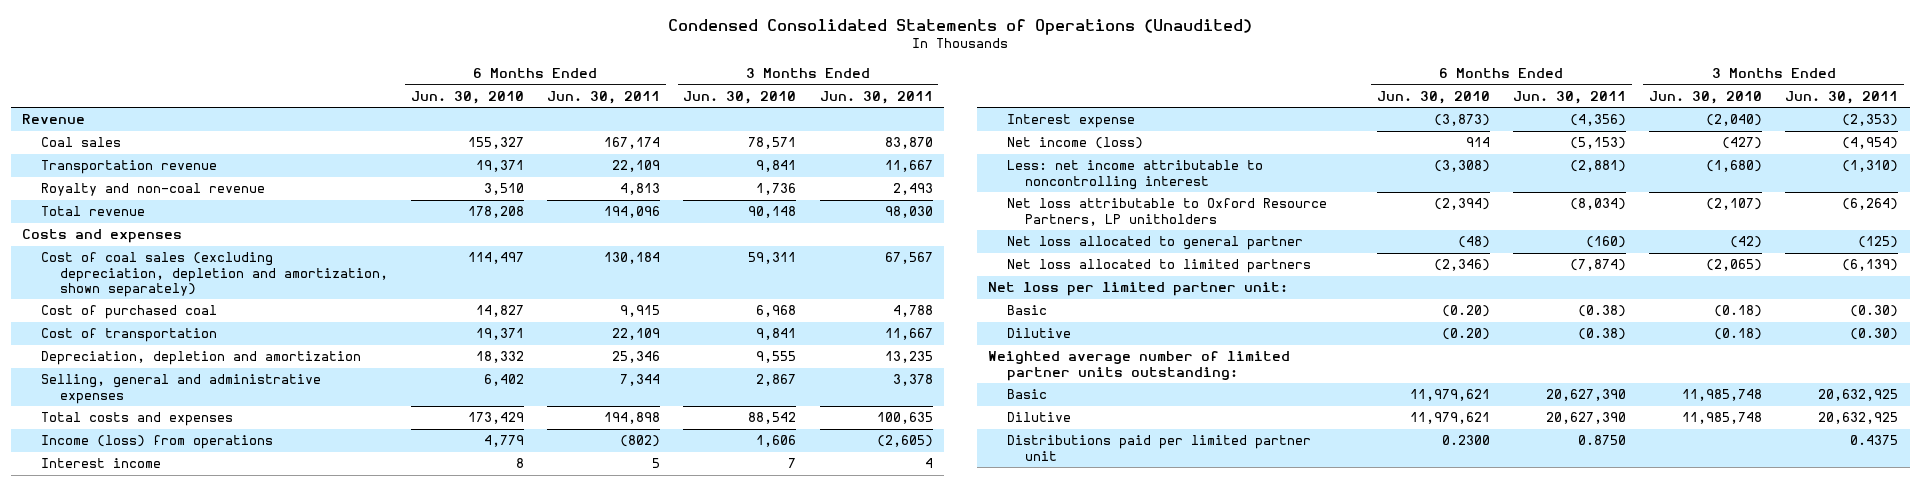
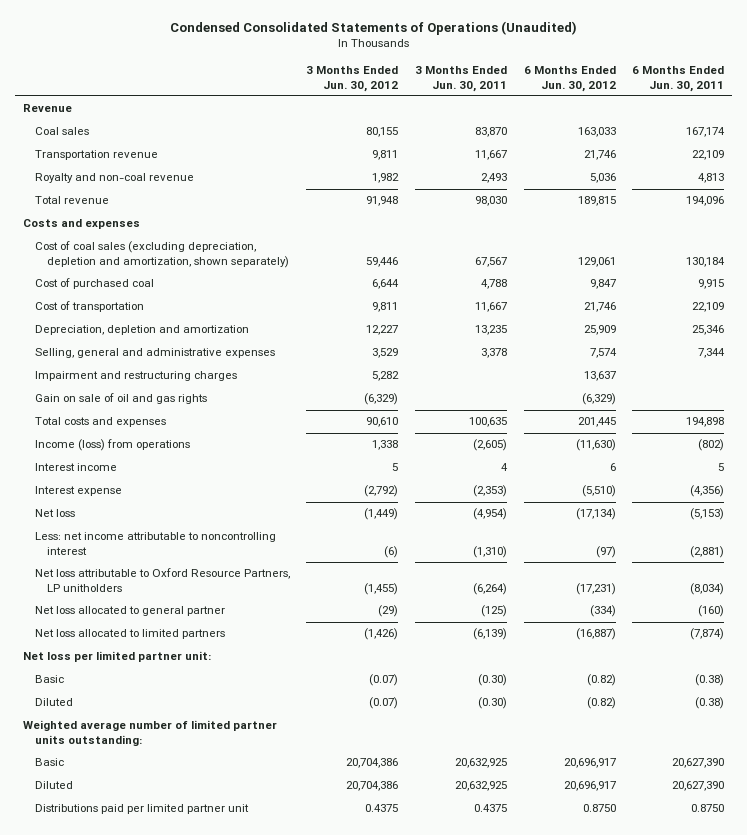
- | 6 Months Ended Jun. 30, 2010 | 6 Months Ended Jun. 30, 2011 | 3 Months Ended Jun. 30, 2010 | 3 Months Ended Jun. 30, 2011
+ | 3 Months Ended Jun. 30, 2012 | 3 Months Ended Jun. 30, 2011 | 6 Months Ended Jun. 30, 2012 | 6 Months Ended Jun. 30, 2011
+ Impairment and restructuring charges | 5,282 | | 13,637 |
+ Gain on sale of oil and gas rights | (6,329) | | (6,329) |
- Net income (loss) | 914 | (5,153) | (427) | (4,954)
+ Net loss | (1,449) | (4,954) | (17,134) | (5,153)
- Dilutive | (0.20) | (0.38) | (0.18) | (0.30)
+ Diluted | (0.07) | (0.30) | (0.82) | (0.38)
- Dilutive | 11,979,621 | 20,627,390 | 11,985,748 | 20,632,925
+ Diluted | 20,704,386 | 20,632,925 | 20,696,917 | 20,627,390

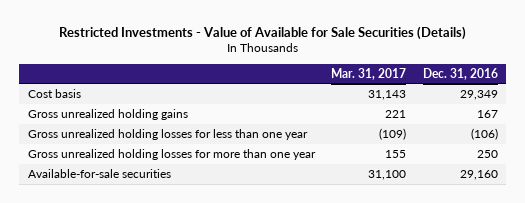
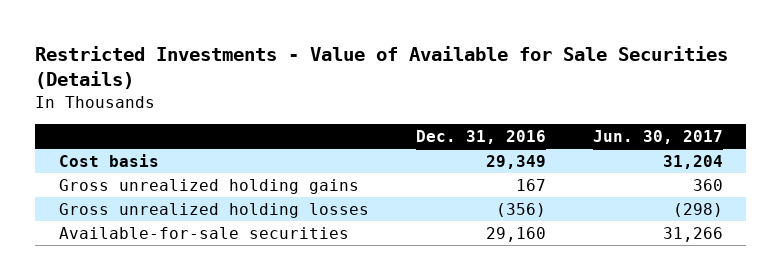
- | Mar. 31, 2017 | Dec. 31, 2016
+ | Dec. 31, 2016 | Jun. 30, 2017
- Gross unrealized holding losses for less than one year | (109) | (106)
- Gross unrealized holding losses for more than one year | 155 | 250
+ Gross unrealized holding losses | (356) | (298)

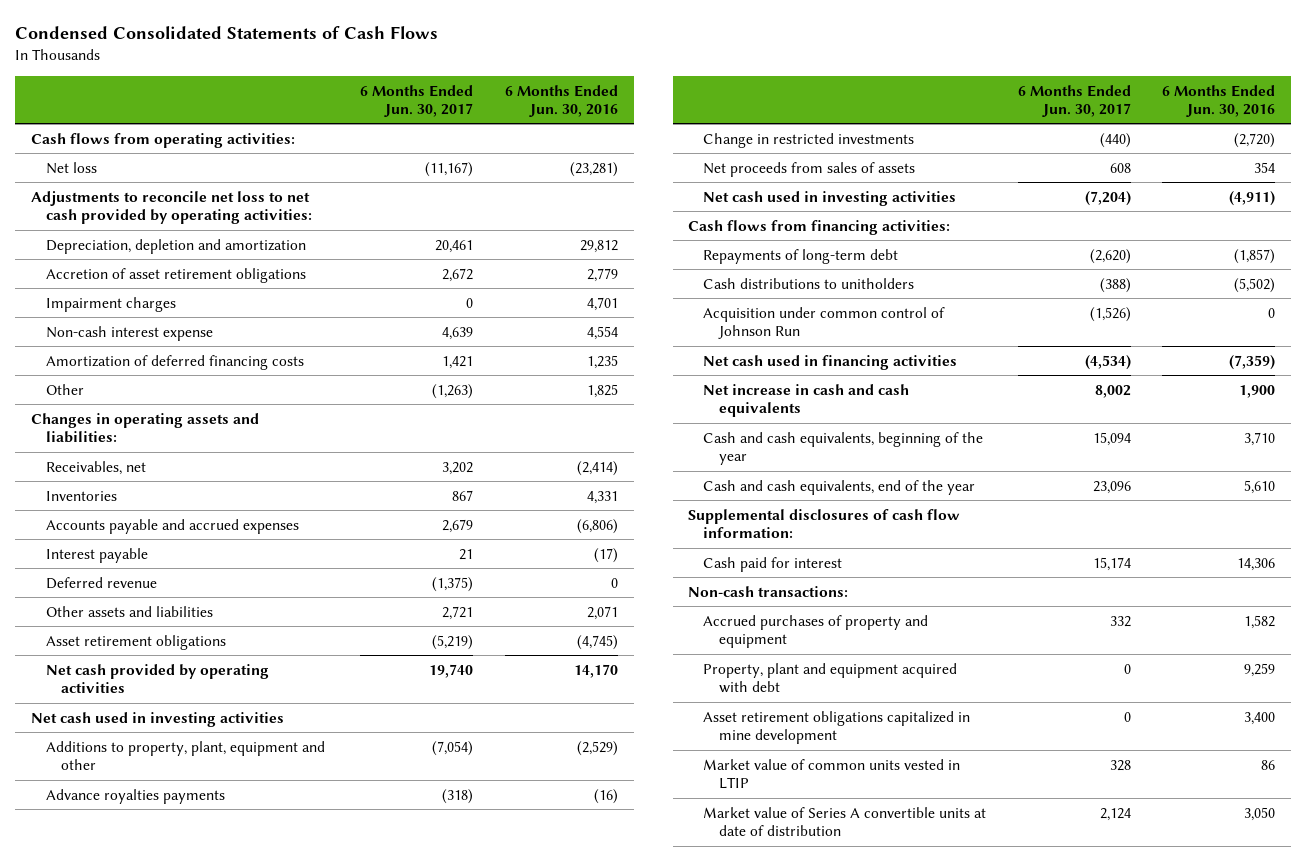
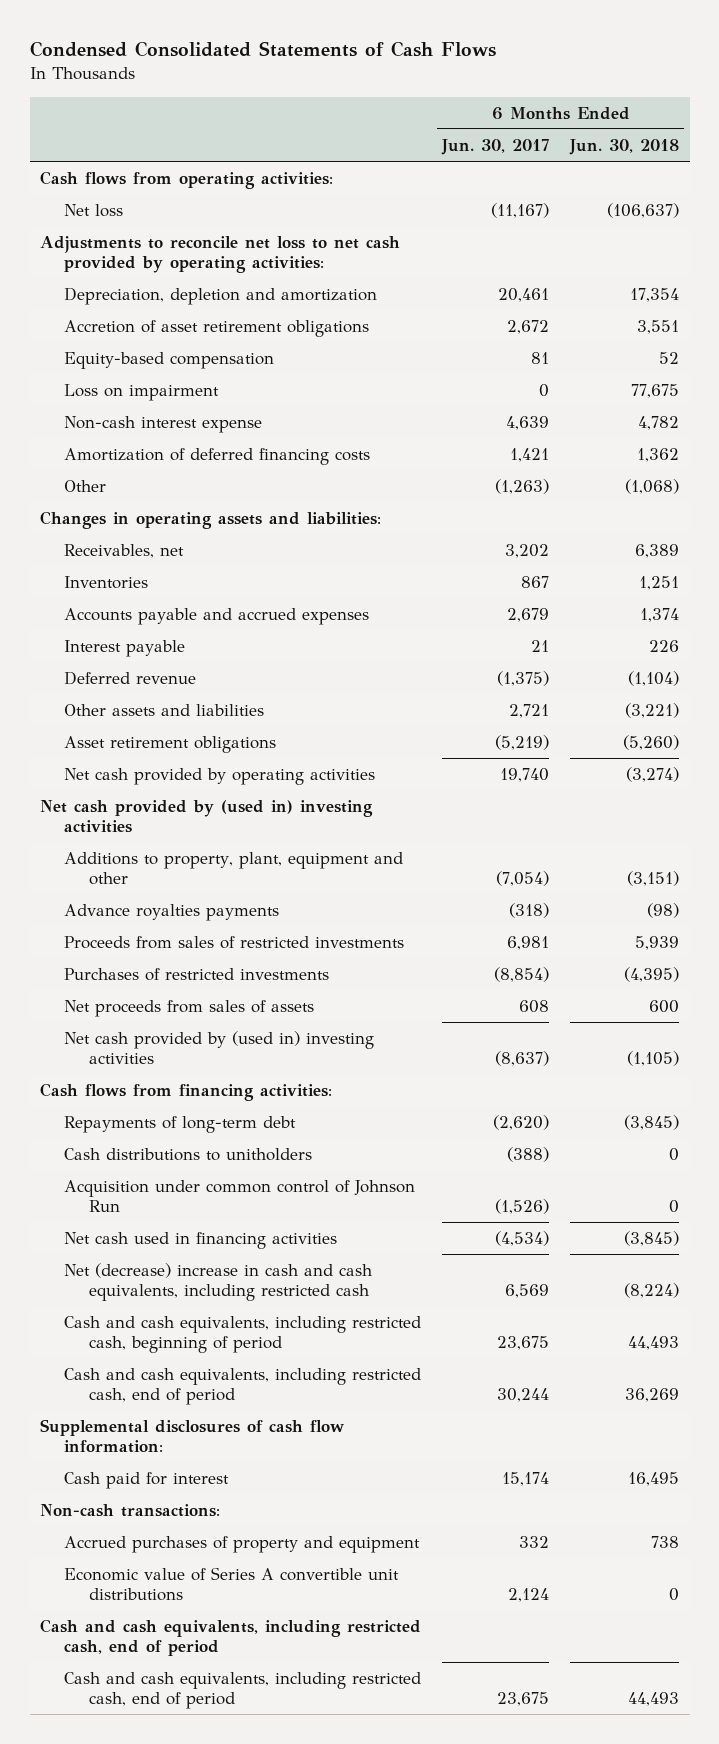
- | 6 Months Ended Jun. 30, 2017 | 6 Months Ended Jun. 30, 2016
+ | 6 Months Ended Jun. 30, 2017 | 6 Months Ended Jun. 30, 2018
- Impairment charges | 0 | 4,701
+ Equity-based compensation | 81 | 52
+ Loss on impairment | 0 | 77,675
- Net cash used in investing activities
+ Net cash provided by (used in) investing activities
- Change in restricted investments | (440) | (2,720)
+ Proceeds from sales of restricted investments | 6,981 | 5,939
+ Purchases of restricted investments | (8,854) | (4,395)
- Net cash used in investing activities | (7,204) | (4,911)
+ Net cash provided by (used in) investing activities | (8,637) | (1,105)
- Net increase in cash and cash equivalents | 8,002 | 1,900
- Cash and cash equivalents, beginning of the year | 15,094 | 3,710
- Cash and cash equivalents, end of the year | 23,096 | 5,610
+ Net (decrease) increase in cash and cash equivalents, including restricted cash | 6,569 | (8,224)
+ Cash and cash equivalents, including restricted cash, beginning of period | 23,675 | 44,493
+ Cash and cash equivalents, including restricted cash, end of period | 30,244 | 36,269
- Property, plant and equipment acquired with debt | 0 | 9,259
- Asset retirement obligations capitalized in mine development | 0 | 3,400
- Market value of common units vested in LTIP | 328 | 86
- Market value of Series A convertible units at date of distribution | 2,124 | 3,050
+ Economic value of Series A convertible unit distributions | 2,124 | 0
+ Cash and cash equivalents, including restricted cash, end of period
+ Cash and cash equivalents, including restricted cash, end of period | 23,675 | 44,493

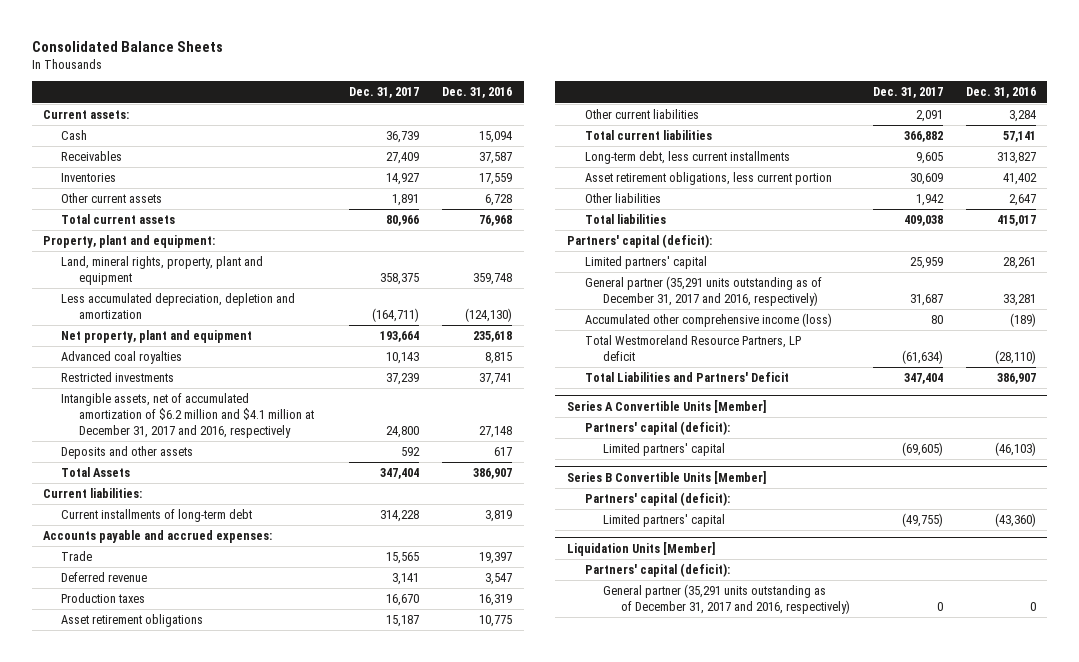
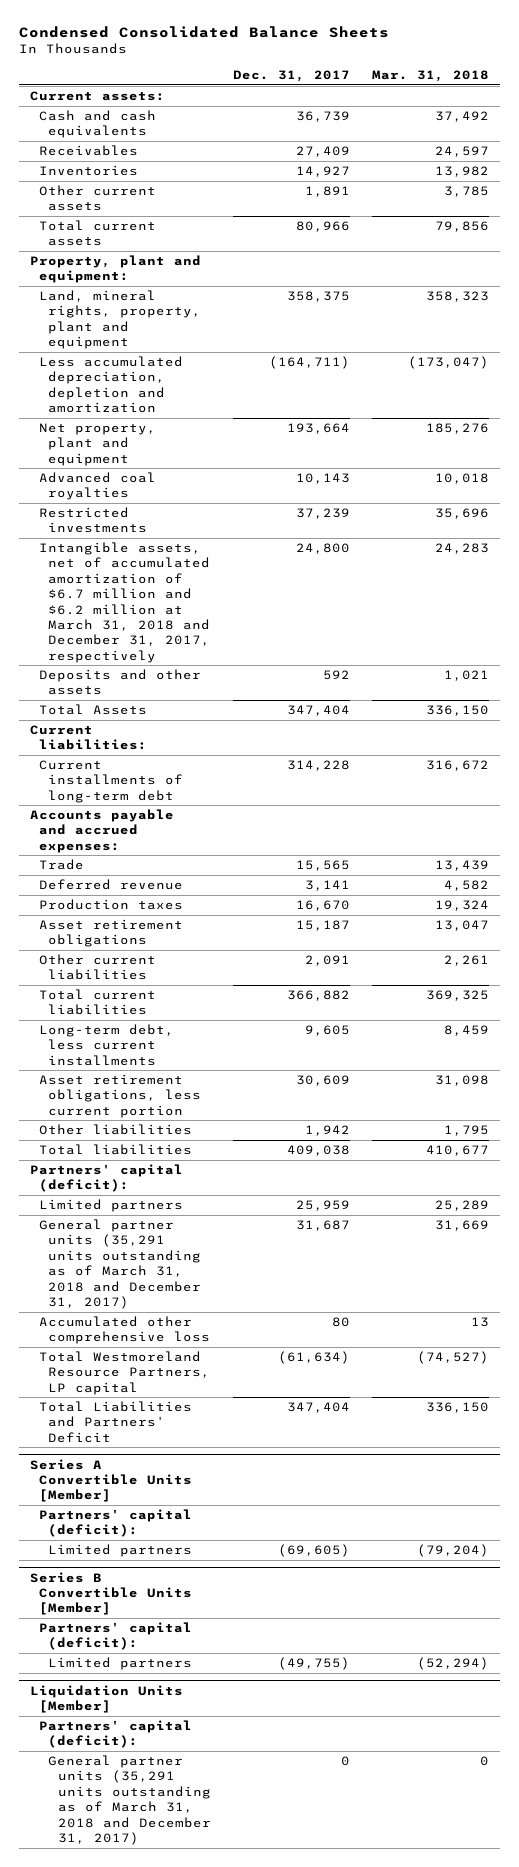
- Consolidated Balance Sheets
+ Condensed Consolidated Balance Sheets
- | Dec. 31, 2017 | Dec. 31, 2016
+ | Dec. 31, 2017 | Mar. 31, 2018
- Cash | 36,739 | 15,094
+ Cash and cash equivalents | 36,739 | 37,492
- Intangible assets, net of accumulated amortization of $6.2 million and $4.1 million at December 31, 2017 and 2016, respectively | 24,800 | 27,148
+ Intangible assets, net of accumulated amortization of $6.7 million and $6.2 million at March 31, 2018 and December 31, 2017, respectively | 24,800 | 24,283
- Limited partners' capital | 25,959 | 28,261
- General partner (35,291 units outstanding as of December 31, 2017 and 2016, respectively) | 31,687 | 33,281
- Accumulated other comprehensive income (loss) | 80 | (189)
- Total Westmoreland Resource Partners, LP deficit | (61,634) | (28,110)
+ Limited partners | 25,959 | 25,289
+ General partner units (35,291 units outstanding as of March 31, 2018 and December 31, 2017) | 31,687 | 31,669
+ Accumulated other comprehensive loss | 80 | 13
+ Total Westmoreland Resource Partners, LP capital | (61,634) | (74,527)
@ Series A Convertible Units [Member]
- Limited partners' capital | (69,605) | (46,103)
+ Limited partners | (69,605) | (79,204)
@ Series B Convertible Units [Member]
- Limited partners' capital | (49,755) | (43,360)
+ Limited partners | (49,755) | (52,294)
@ Liquidation Units [Member]
- General partner (35,291 units outstanding as of December 31, 2017 and 2016, respectively) | 0 | 0
+ General partner units (35,291 units outstanding as of March 31, 2018 and December 31, 2017) | 0 | 0

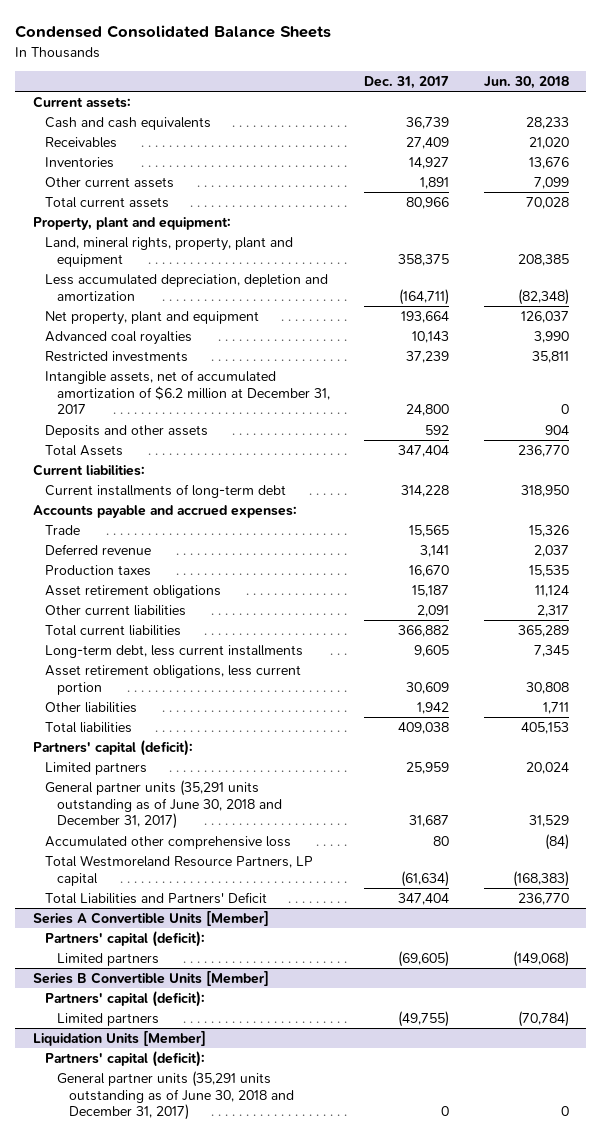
- | Dec. 31, 2017 | Mar. 31, 2018
+ | Dec. 31, 2017 | Jun. 30, 2018
- Intangible assets, net of accumulated amortization of $6.7 million and $6.2 million at March 31, 2018 and December 31, 2017, respectively | 24,800 | 24,283
+ Intangible assets, net of accumulated amortization of $6.2 million at December 31, 2017 | 24,800 | 0
- General partner units (35,291 units outstanding as of March 31, 2018 and December 31, 2017) | 31,687 | 31,669
+ General partner units (35,291 units outstanding as of June 30, 2018 and December 31, 2017) | 31,687 | 31,529
@ Liquidation Units [Member]
- General partner units (35,291 units outstanding as of March 31, 2018 and December 31, 2017) | 0 | 0
+ General partner units (35,291 units outstanding as of June 30, 2018 and December 31, 2017) | 0 | 0

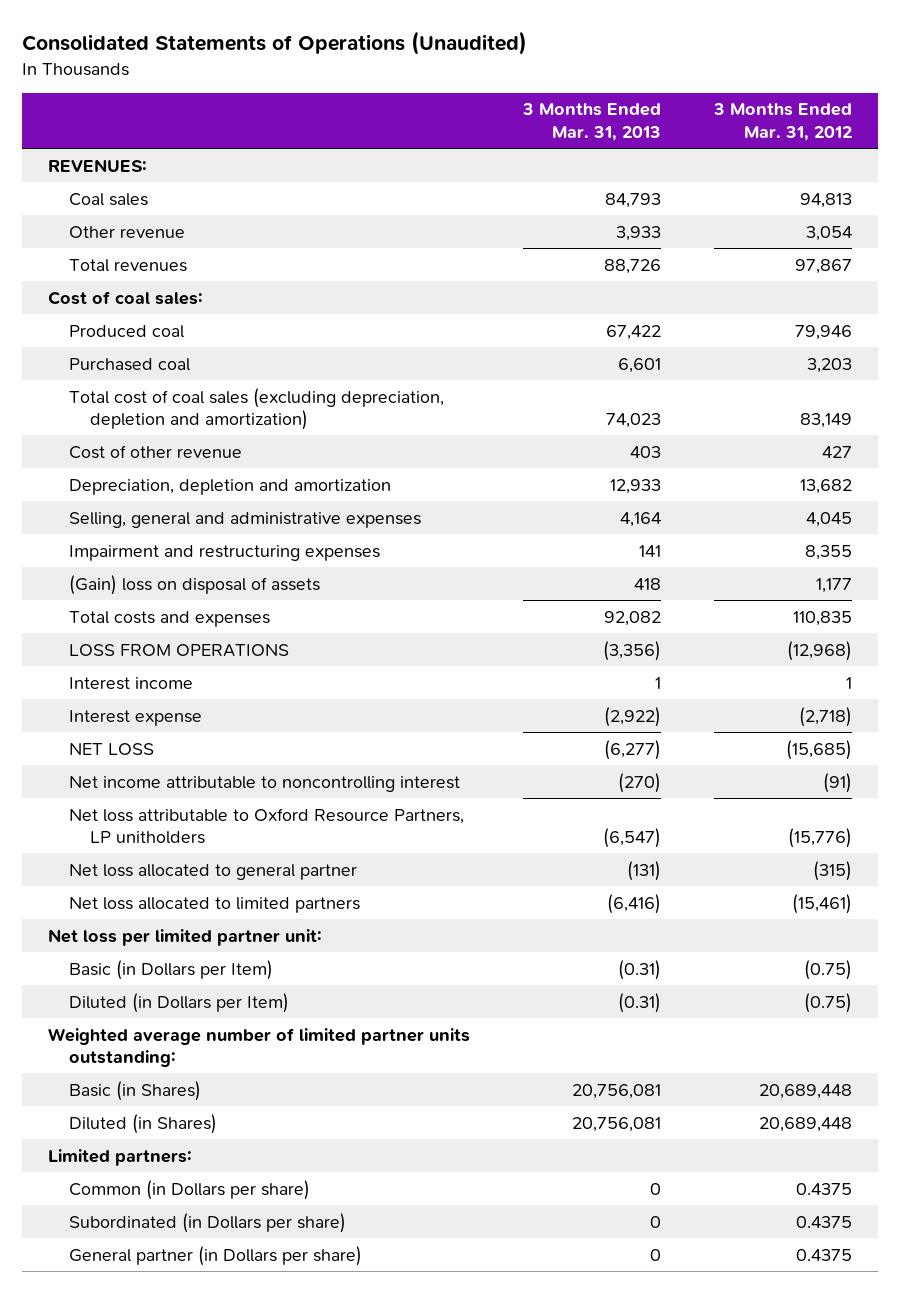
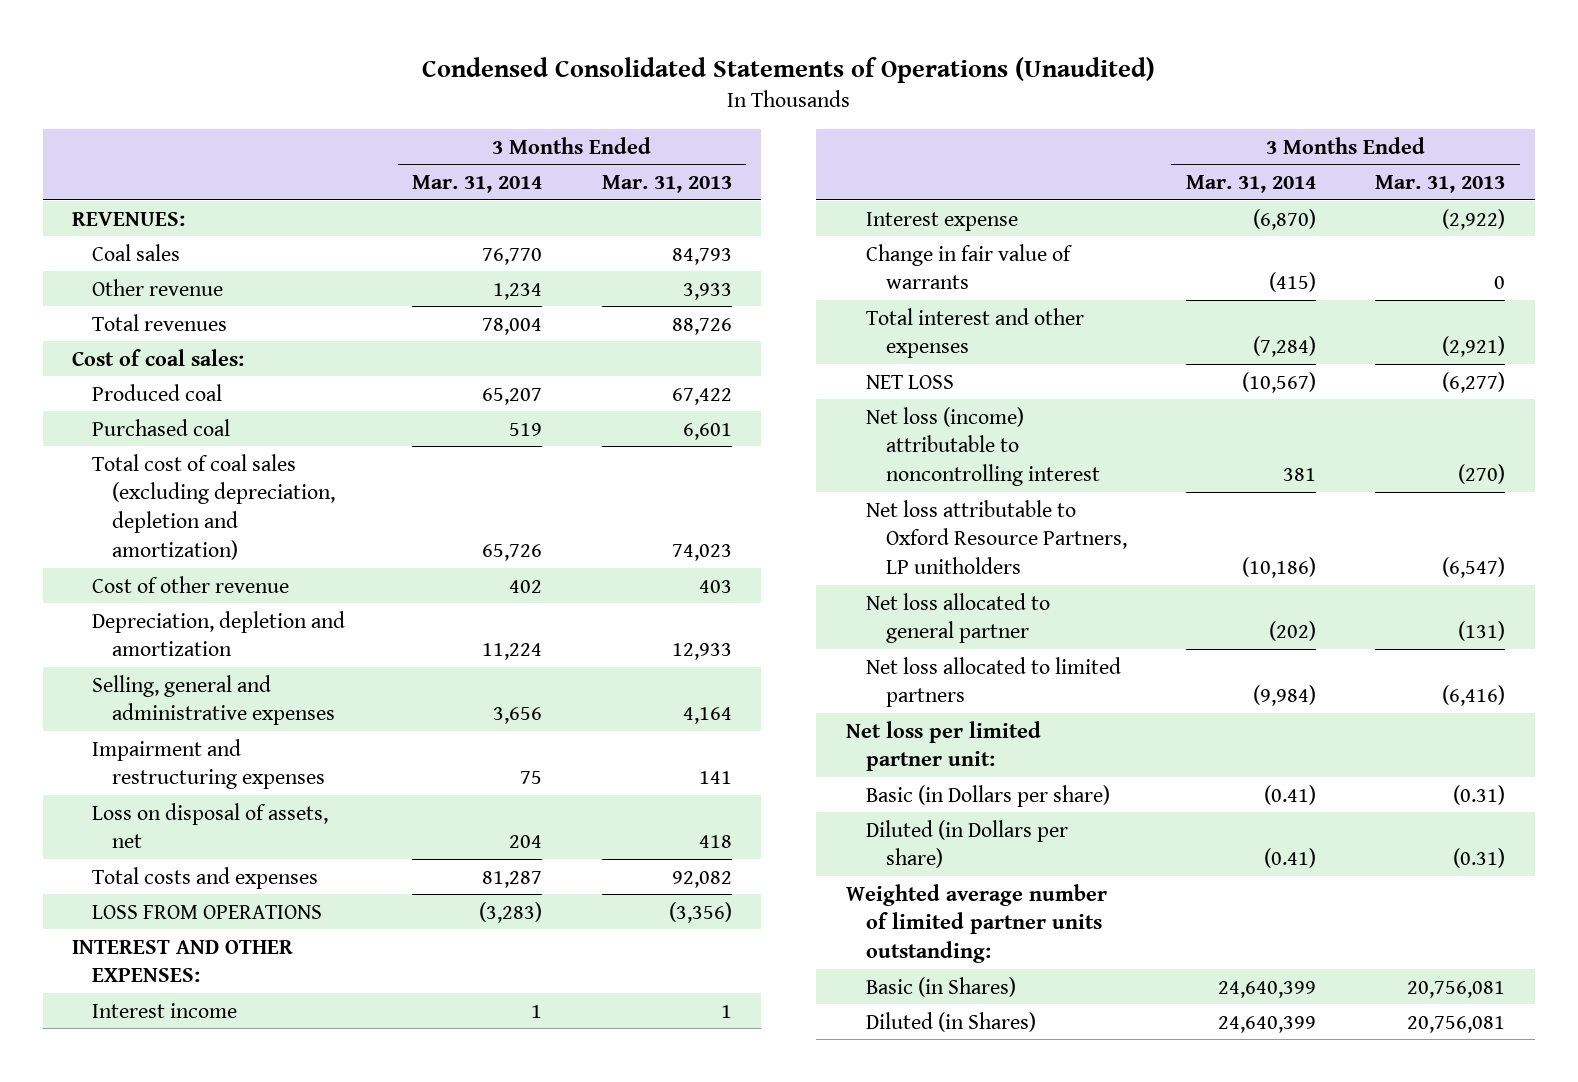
- Consolidated Statements of Operations (Unaudited)
+ Condensed Consolidated Statements of Operations (Unaudited)
- | 3 Months Ended Mar. 31, 2013 | 3 Months Ended Mar. 31, 2012
+ | 3 Months Ended Mar. 31, 2014 | 3 Months Ended Mar. 31, 2013
- (Gain) loss on disposal of assets | 418 | 1,177
+ Loss on disposal of assets, net | 204 | 418
+ INTEREST AND OTHER EXPENSES:
+ Change in fair value of warrants | (415) | 0
+ Total interest and other expenses | (7,284) | (2,921)
- Net income attributable to noncontrolling interest | (270) | (91)
+ Net loss (income) attributable to noncontrolling interest | 381 | (270)
- Basic (in Dollars per Item) | (0.31) | (0.75)
- Diluted (in Dollars per Item) | (0.31) | (0.75)
+ Basic (in Dollars per share) | (0.41) | (0.31)
+ Diluted (in Dollars per share) | (0.41) | (0.31)
- Limited partners:
- Common (in Dollars per share) | 0 | 0.4375
- Subordinated (in Dollars per share) | 0 | 0.4375
- General partner (in Dollars per share) | 0 | 0.4375

